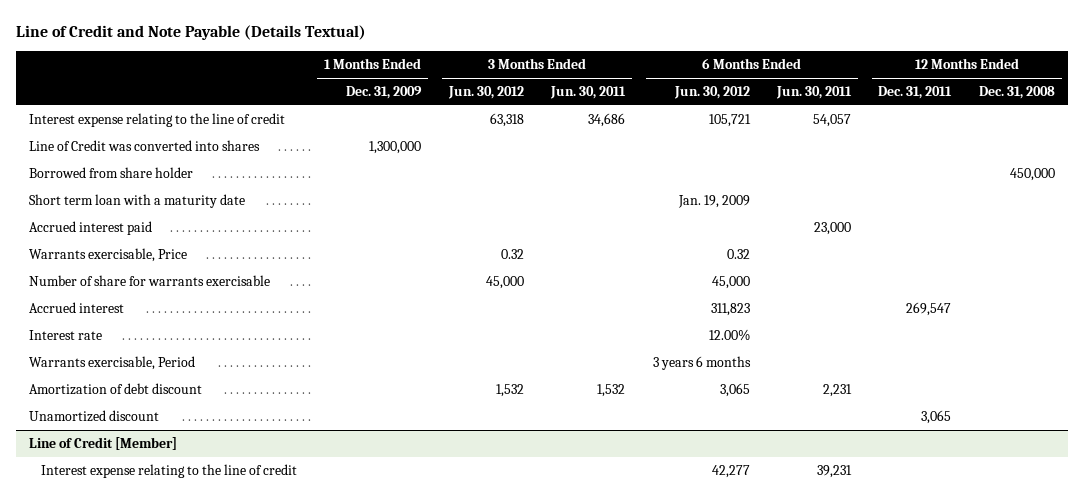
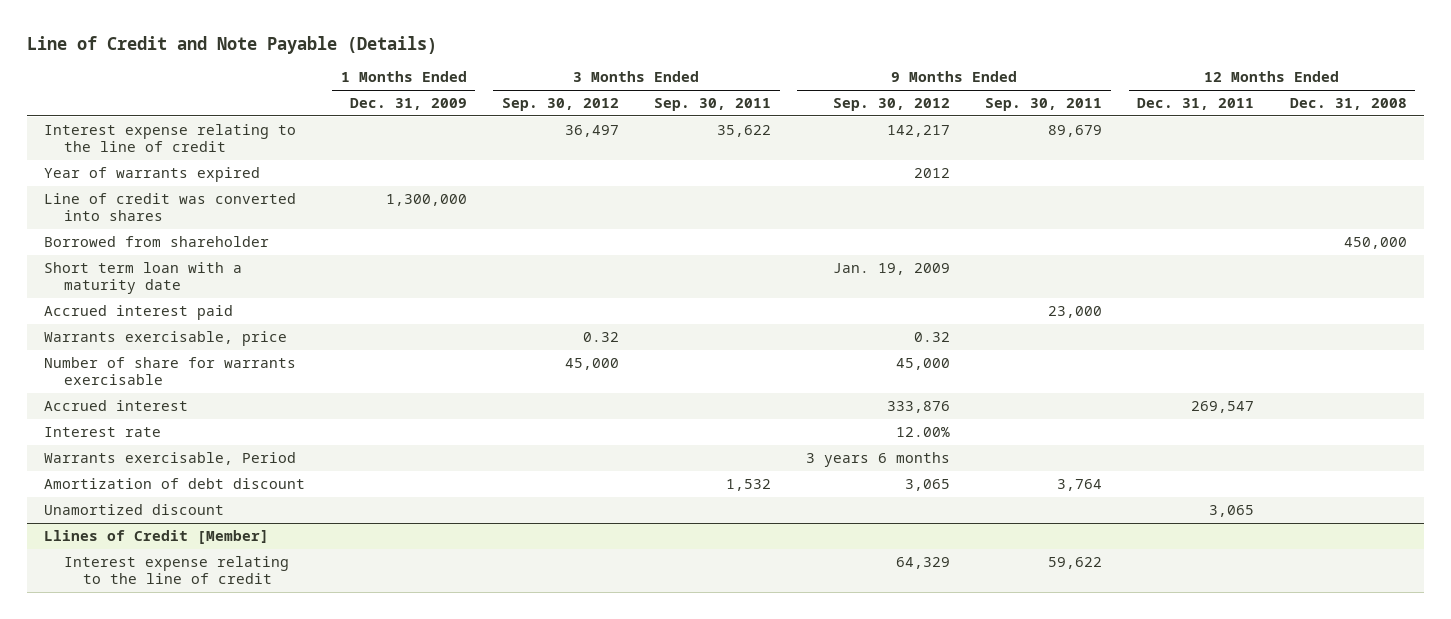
- Line of Credit and Note Payable (Details Textual)
+ Line of Credit and Note Payable (Details)
- | 1 Months Ended Dec. 31, 2009 | 3 Months Ended Jun. 30, 2012 | 3 Months Ended Jun. 30, 2011 | 6 Months Ended Jun. 30, 2012 | 6 Months Ended Jun. 30, 2011 | 12 Months Ended Dec. 31, 2011 | 12 Months Ended Dec. 31, 2008
+ | 1 Months Ended Dec. 31, 2009 | 3 Months Ended Sep. 30, 2012 | 3 Months Ended Sep. 30, 2011 | 9 Months Ended Sep. 30, 2012 | 9 Months Ended Sep. 30, 2011 | 12 Months Ended Dec. 31, 2011 | 12 Months Ended Dec. 31, 2008
- Line of Credit was converted into shares | 1,300,000 | | | | | |
- Borrowed from share holder | | | | | | | 450,000
+ Year of warrants expired | | | | 2012 | | |
+ Line of credit was converted into shares | 1,300,000 | | | | | |
+ Borrowed from shareholder | | | | | | | 450,000
- Warrants exercisable, Price | | 0.32 | | 0.32 | | |
+ Warrants exercisable, price | | 0.32 | | 0.32 | | |
- Line of Credit [Member]
+ Llines of Credit [Member]

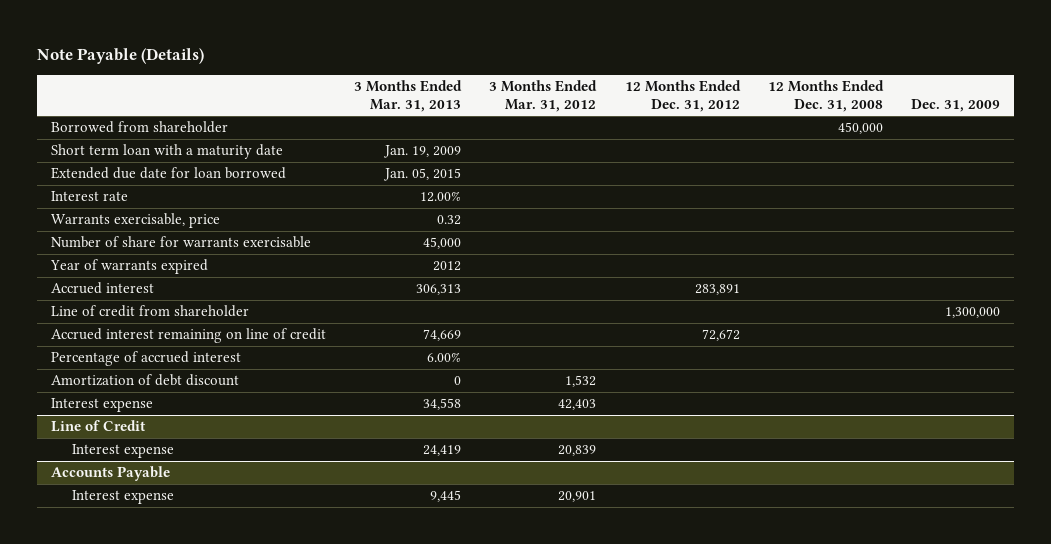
- Line of Credit and Note Payable (Details)
+ Note Payable (Details)
- | 1 Months Ended Dec. 31, 2009 | 3 Months Ended Sep. 30, 2012 | 3 Months Ended Sep. 30, 2011 | 9 Months Ended Sep. 30, 2012 | 9 Months Ended Sep. 30, 2011 | 12 Months Ended Dec. 31, 2011 | 12 Months Ended Dec. 31, 2008
+ | 3 Months Ended Mar. 31, 2013 | 3 Months Ended Mar. 31, 2012 | 12 Months Ended Dec. 31, 2012 | 12 Months Ended Dec. 31, 2008 | Dec. 31, 2009
- Interest expense relating to the line of credit | | 36,497 | 35,622 | 142,217 | 89,679 | |
- Line of credit was converted into shares | 1,300,000 | | | | | |
- Accrued interest paid | | | | | 23,000 | |
+ Extended due date for loan borrowed | Jan. 05, 2015 | | | |
moved up: Interest rate | 12.00% | | | |
moved down: Year of warrants expired | 2012 | | | |
- Warrants exercisable, Period | | | | 3 years 6 months | | |
+ Line of credit from shareholder | | | | | 1,300,000
+ Accrued interest remaining on line of credit | 74,669 | | 72,672 | |
+ Percentage of accrued interest | 6.00% | | | |
- Unamortized discount | | | | | | 3,065 |
- Llines of Credit [Member]
- Interest expense relating to the line of credit | | | | 64,329 | 59,622 | |
+ Interest expense | 34,558 | 42,403 | | |
+ Line of Credit
+ Interest expense | 24,419 | 20,839 | | |
+ Accounts Payable
+ Interest expense | 9,445 | 20,901 | | |

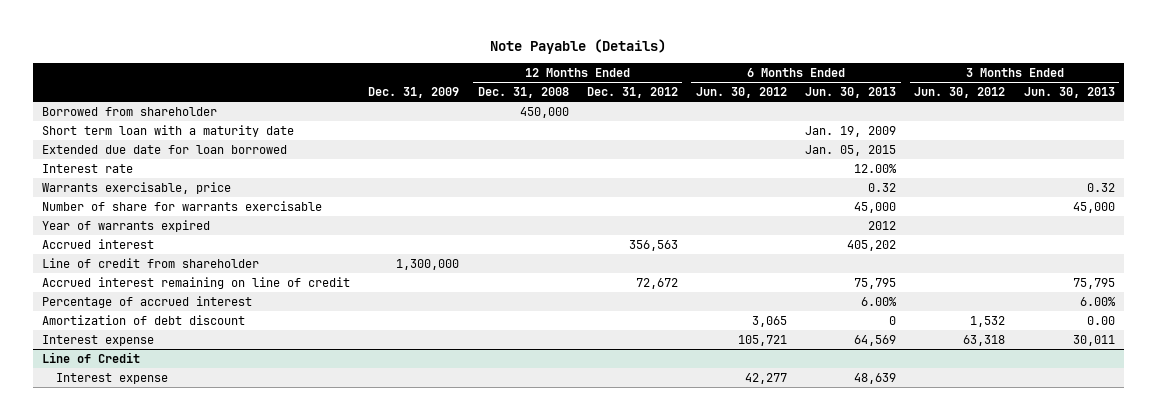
- | 3 Months Ended Mar. 31, 2013 | 3 Months Ended Mar. 31, 2012 | 12 Months Ended Dec. 31, 2012 | 12 Months Ended Dec. 31, 2008 | Dec. 31, 2009
+ | Dec. 31, 2009 | 12 Months Ended Dec. 31, 2008 | 12 Months Ended Dec. 31, 2012 | 6 Months Ended Jun. 30, 2012 | 6 Months Ended Jun. 30, 2013 | 3 Months Ended Jun. 30, 2012 | 3 Months Ended Jun. 30, 2013
- Accrued interest | 306,313 | | 283,891 | |
+ Accrued interest | | | 356,563 | | 405,202 | |
- Accounts Payable
- Interest expense | 9,445 | 20,901 | | |

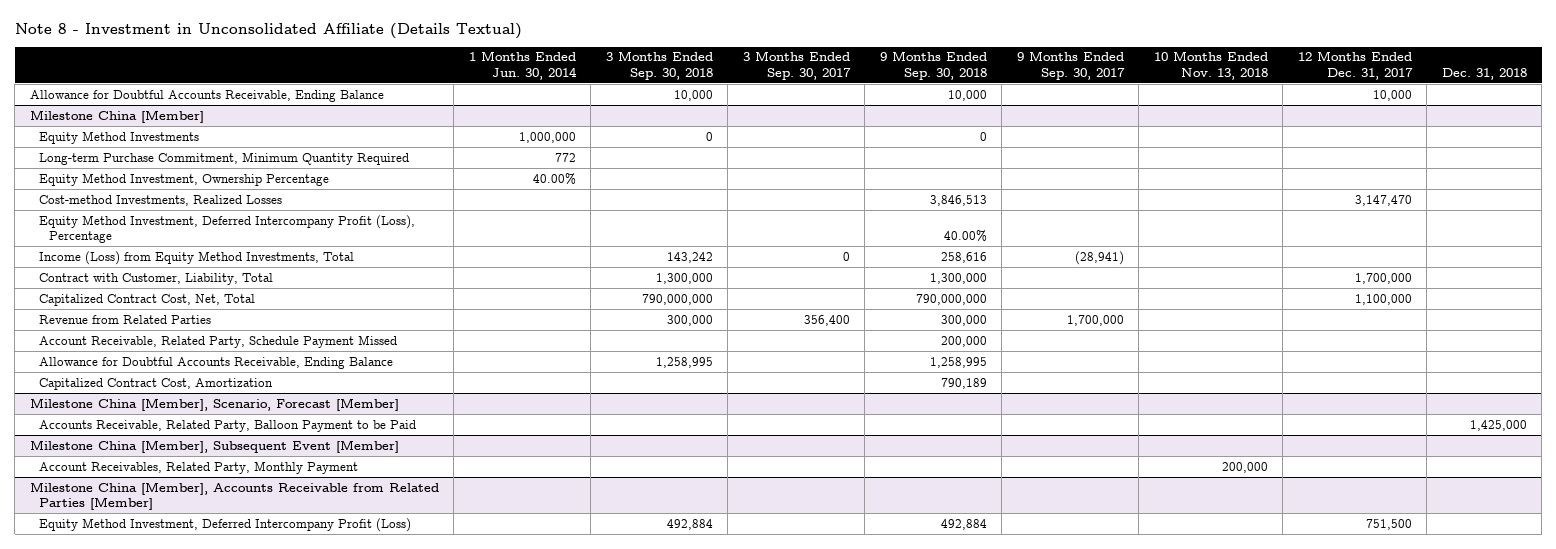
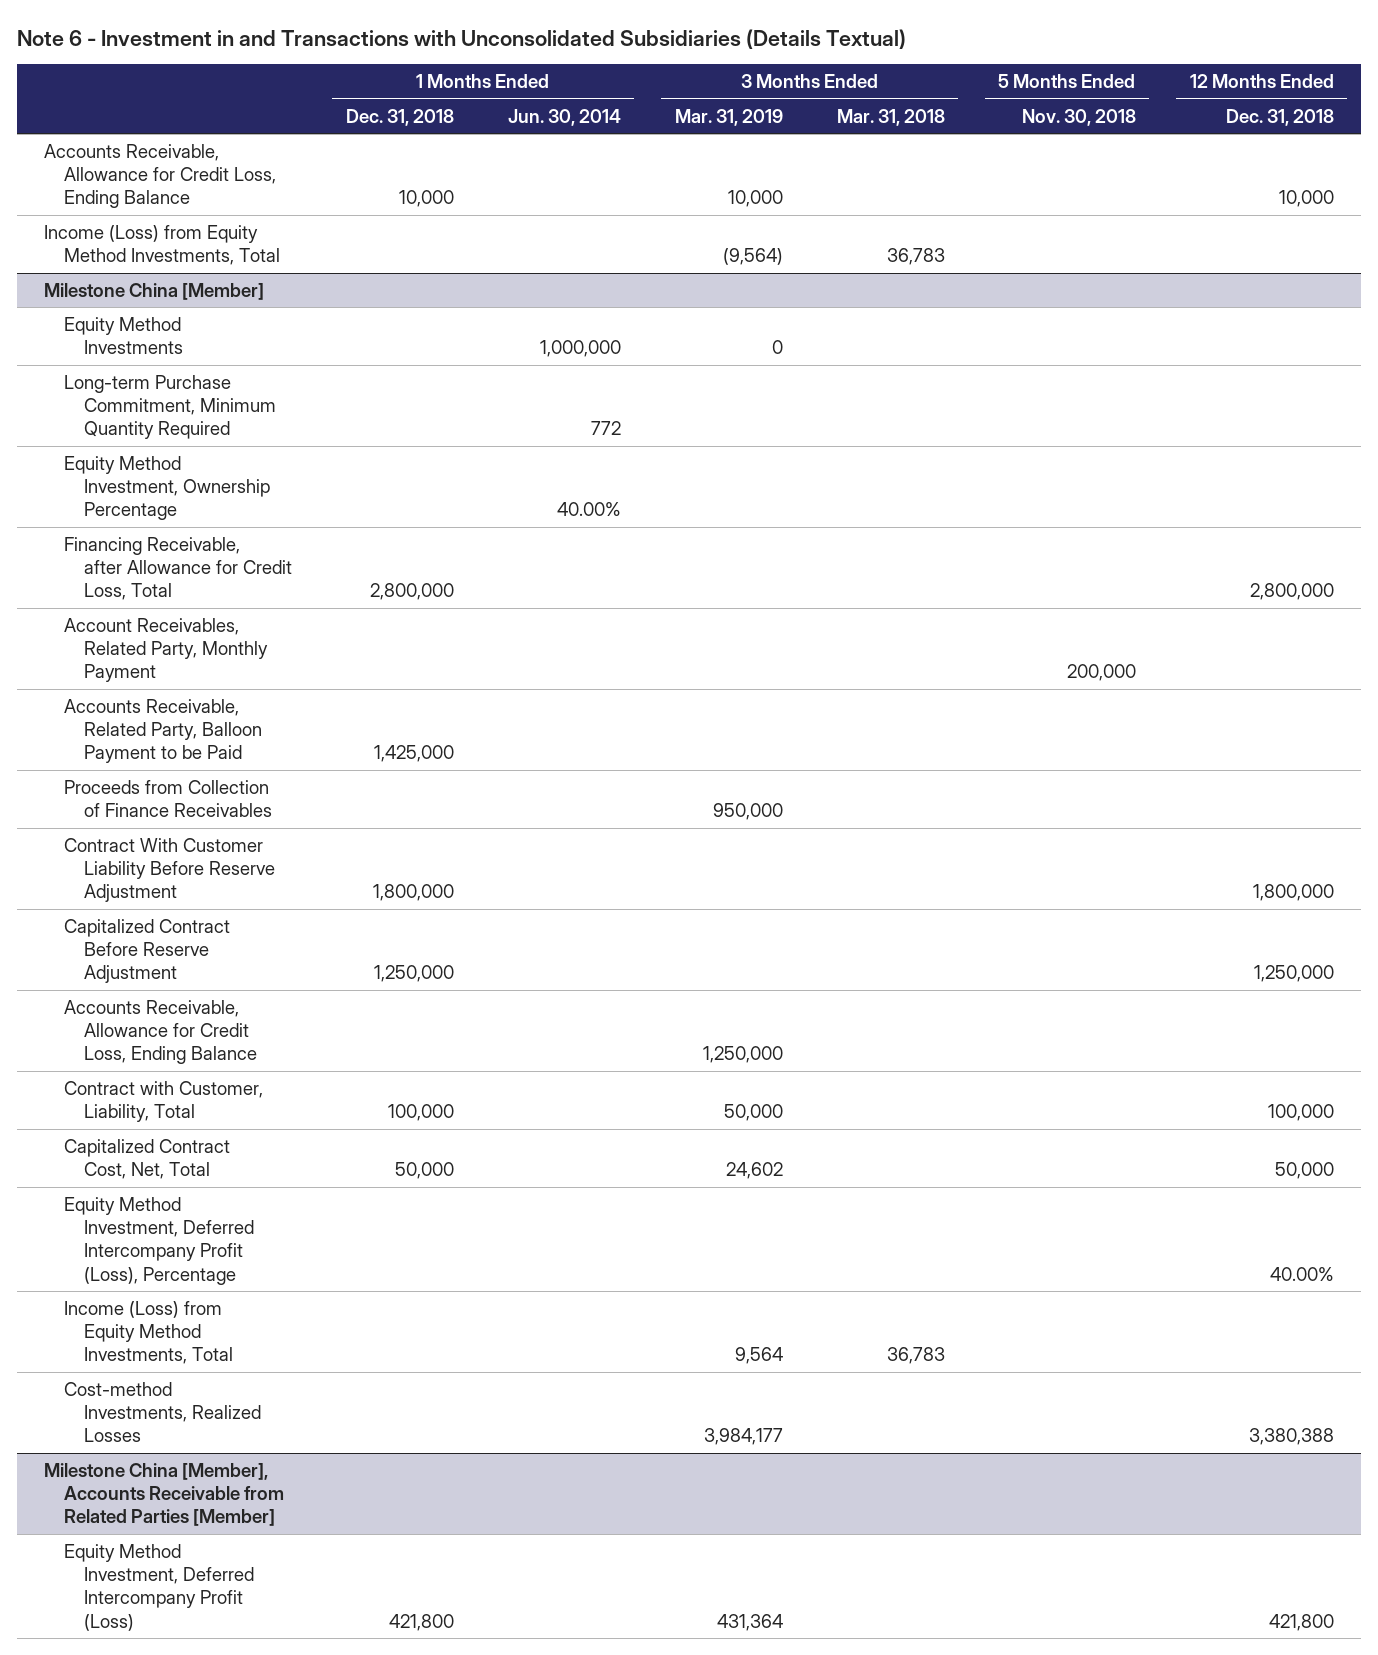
- Note 8 - Investment in Unconsolidated Affiliate (Details Textual)
+ Note 6 - Investment in and Transactions with Unconsolidated Subsidiaries (Details Textual)
- | 1 Months Ended Jun. 30, 2014 | 3 Months Ended Sep. 30, 2018 | 3 Months Ended Sep. 30, 2017 | 9 Months Ended Sep. 30, 2018 | 9 Months Ended Sep. 30, 2017 | 10 Months Ended Nov. 13, 2018 | 12 Months Ended Dec. 31, 2017 | Dec. 31, 2018
+ | 1 Months Ended Dec. 31, 2018 | 1 Months Ended Jun. 30, 2014 | 3 Months Ended Mar. 31, 2019 | 3 Months Ended Mar. 31, 2018 | 5 Months Ended Nov. 30, 2018 | 12 Months Ended Dec. 31, 2018
- Allowance for Doubtful Accounts Receivable, Ending Balance | | 10,000 | | 10,000 | | | 10,000 |
+ Accounts Receivable, Allowance for Credit Loss, Ending Balance | 10,000 | | 10,000 | | | 10,000
+ Income (Loss) from Equity Method Investments, Total | | | (9,564) | 36,783 | |
@ Milestone China [Member]
+ Financing Receivable, after Allowance for Credit Loss, Total | 2,800,000 | | | | | 2,800,000
+ Account Receivables, Related Party, Monthly Payment | | | | | 200,000 |
+ Accounts Receivable, Related Party, Balloon Payment to be Paid | 1,425,000 | | | | |
+ Proceeds from Collection of Finance Receivables | | | 950,000 | | |
+ Contract With Customer Liability Before Reserve Adjustment | 1,800,000 | | | | | 1,800,000
+ Capitalized Contract Before Reserve Adjustment | 1,250,000 | | | | | 1,250,000
+ Accounts Receivable, Allowance for Credit Loss, Ending Balance | | | 1,250,000 | | |
- Revenue from Related Parties | | 300,000 | 356,400 | 300,000 | 1,700,000 | | |
- Account Receivable, Related Party, Schedule Payment Missed | | | | 200,000 | | | |
- Allowance for Doubtful Accounts Receivable, Ending Balance | | 1,258,995 | | 1,258,995 | | | |
- Capitalized Contract Cost, Amortization | | | | 790,189 | | | |
- Milestone China [Member], Scenario, Forecast [Member]
- Accounts Receivable, Related Party, Balloon Payment to be Paid | | | | | | | | 1,425,000
- Milestone China [Member], Subsequent Event [Member]
- Account Receivables, Related Party, Monthly Payment | | | | | | 200,000 | |
@ Milestone China [Member]
moved down: Equity Method Investment, Deferred Intercompany Profit (Loss), Percentage | | | | | | 40.00%
moved down: Income (Loss) from Equity Method Investments, Total | | | 9,564 | 36,783 | |
moved down: Cost-method Investments, Realized Losses | | | 3,984,177 | | | 3,380,388

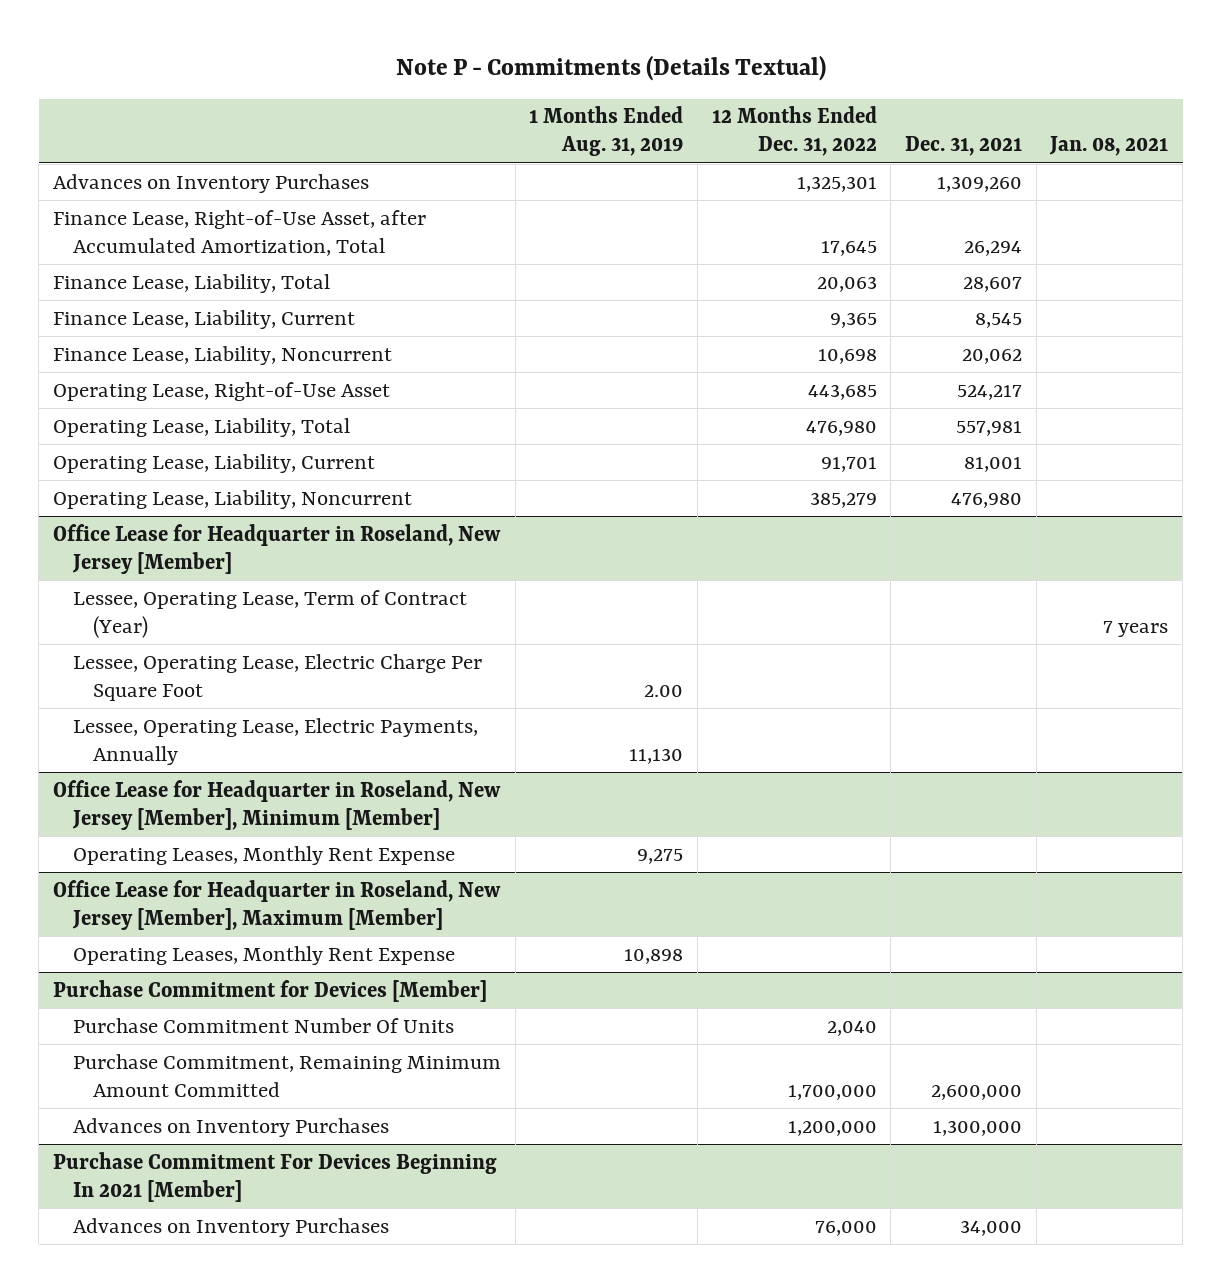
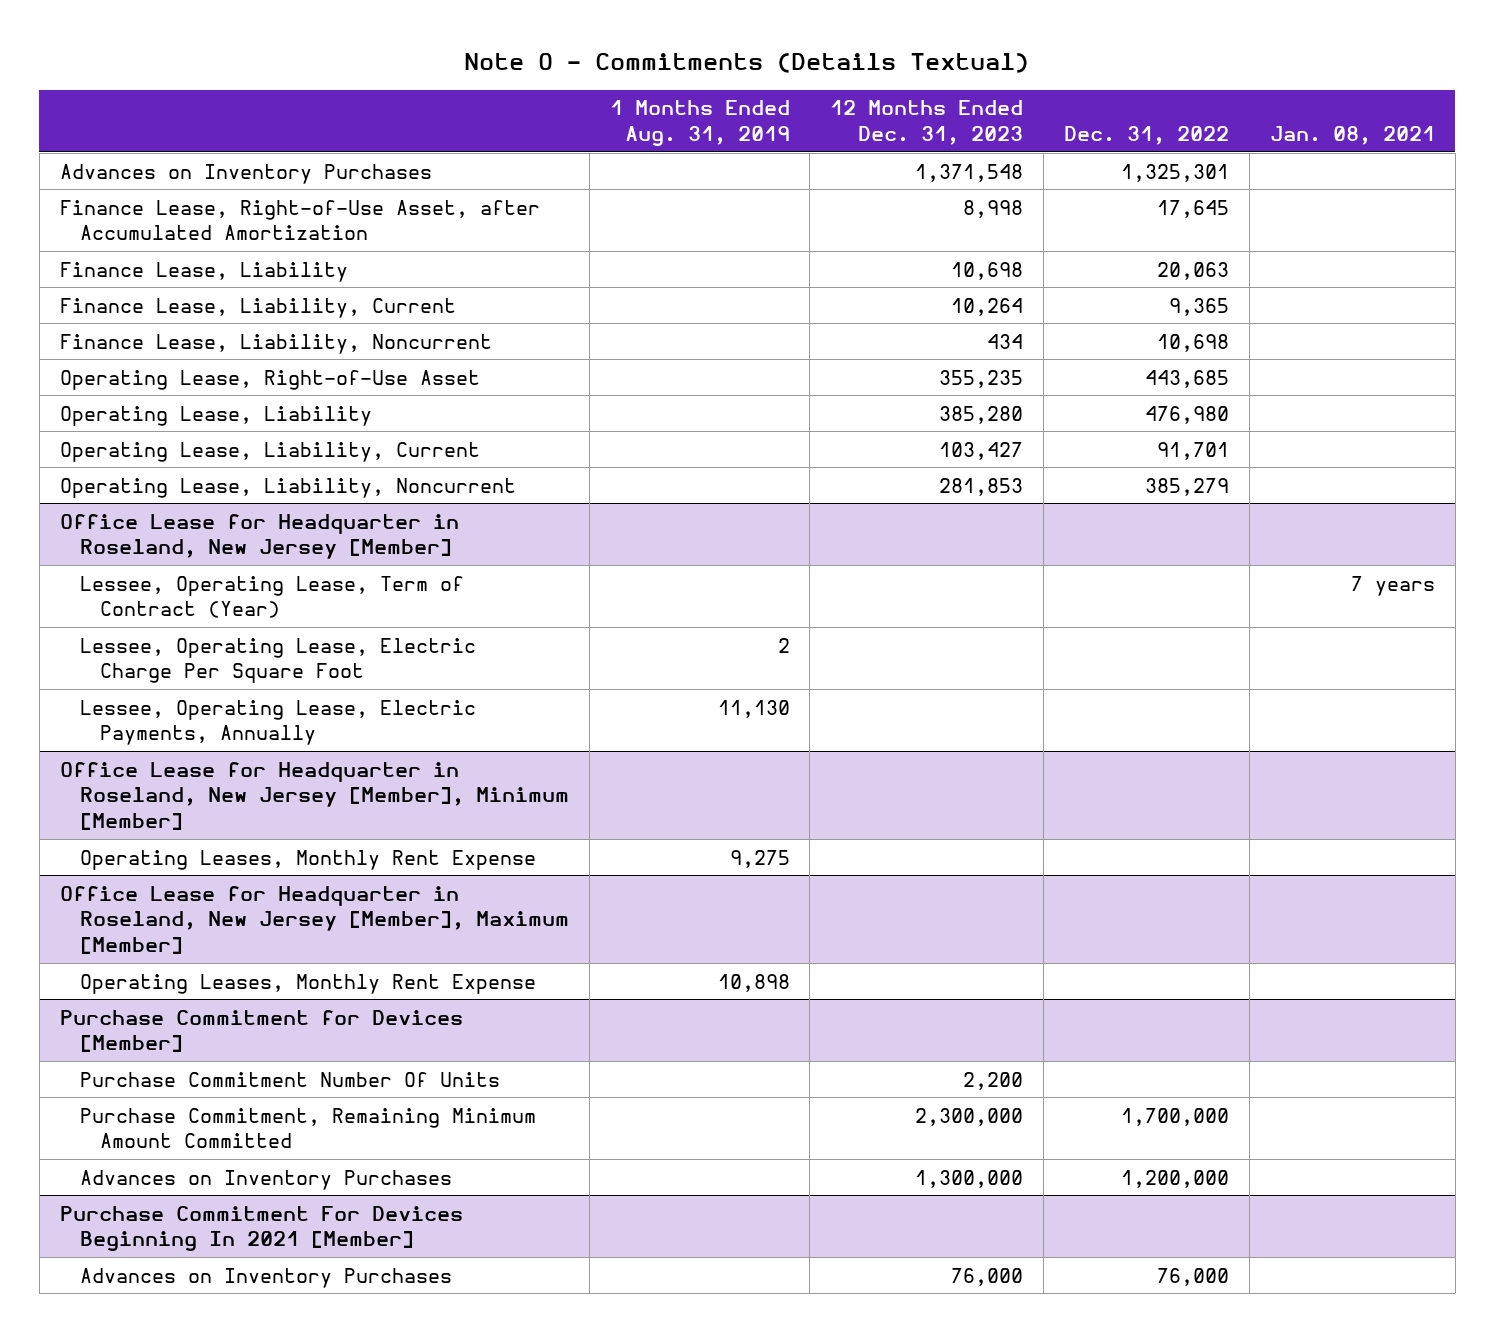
- Note P - Commitments (Details Textual)
+ Note O - Commitments (Details Textual)
- | 1 Months Ended Aug. 31, 2019 | 12 Months Ended Dec. 31, 2022 | Dec. 31, 2021 | Jan. 08, 2021
+ | 1 Months Ended Aug. 31, 2019 | 12 Months Ended Dec. 31, 2023 | Dec. 31, 2022 | Jan. 08, 2021
- Finance Lease, Right-of-Use Asset, after Accumulated Amortization, Total | | 17,645 | 26,294 |
- Finance Lease, Liability, Total | | 20,063 | 28,607 |
+ Finance Lease, Right-of-Use Asset, after Accumulated Amortization | | 8,998 | 17,645 |
+ Finance Lease, Liability | | 10,698 | 20,063 |
- Operating Lease, Liability, Total | | 476,980 | 557,981 |
+ Operating Lease, Liability | | 385,280 | 476,980 |
@ Office Lease for Headquarter in Roseland, New Jersey [Member]
- Lessee, Operating Lease, Electric Charge Per Square Foot | 2.00 | | |
+ Lessee, Operating Lease, Electric Charge Per Square Foot | 2 | | |

